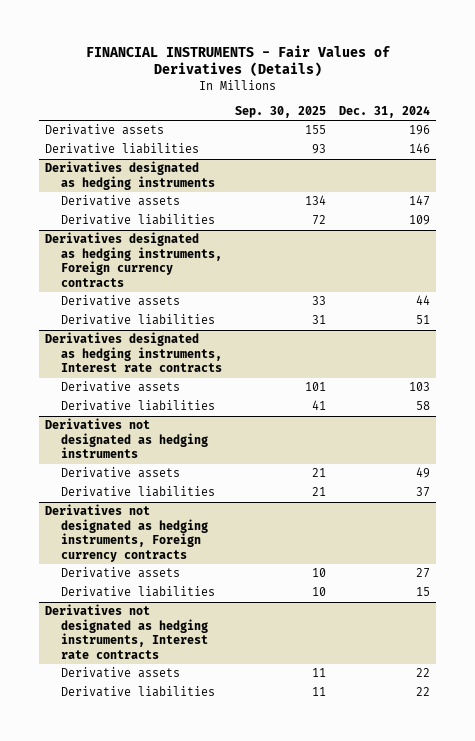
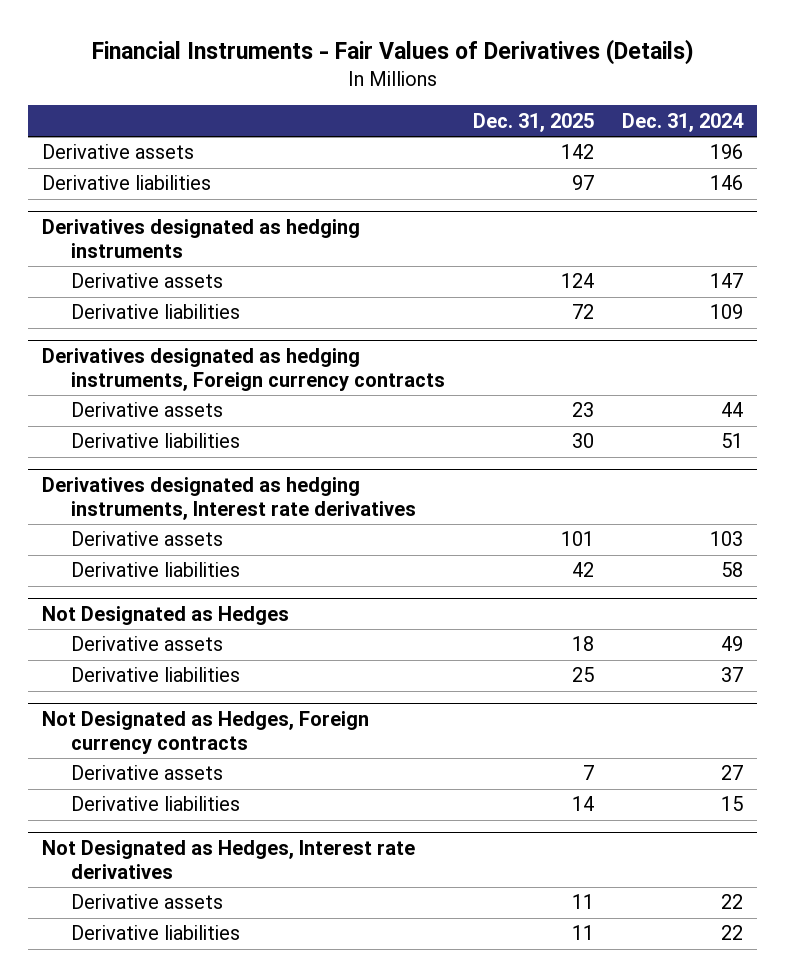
- FINANCIAL INSTRUMENTS - Fair Values of Derivatives (Details)
+ Financial Instruments - Fair Values of Derivatives (Details)
- | Sep. 30, 2025 | Dec. 31, 2024
+ | Dec. 31, 2025 | Dec. 31, 2024
- Derivatives designated as hedging instruments, Interest rate contracts
+ Derivatives designated as hedging instruments, Interest rate derivatives
- Derivatives not designated as hedging instruments
+ Not Designated as Hedges
- Derivatives not designated as hedging instruments, Foreign currency contracts
+ Not Designated as Hedges, Foreign currency contracts
- Derivatives not designated as hedging instruments, Interest rate contracts
+ Not Designated as Hedges, Interest rate derivatives

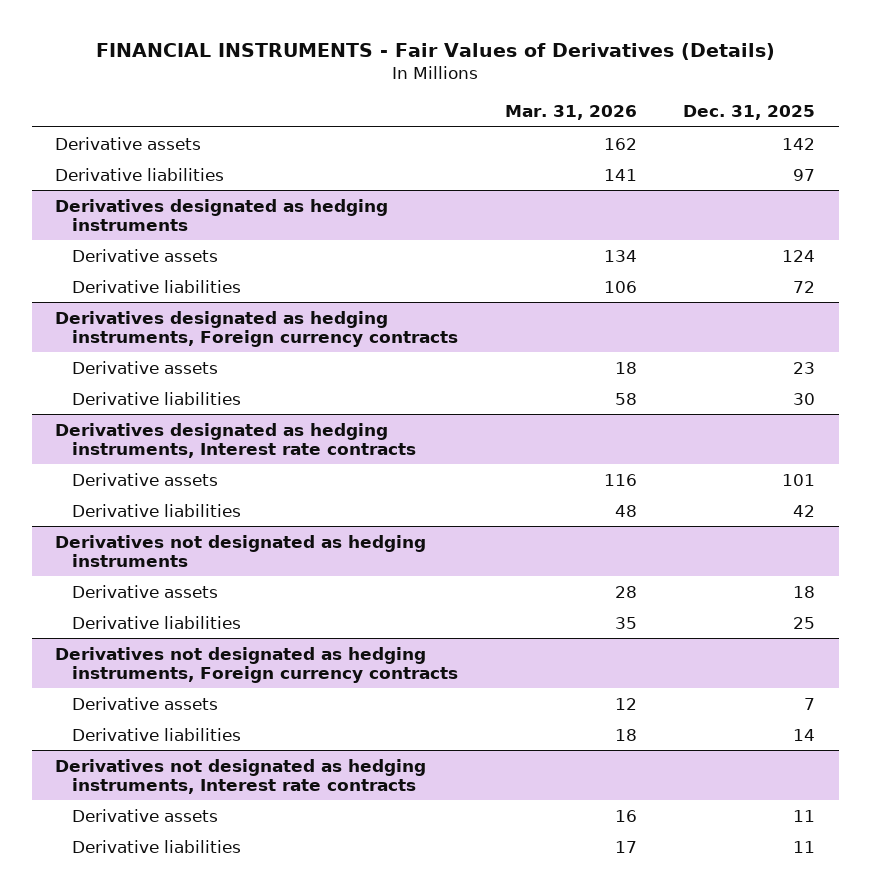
- Financial Instruments - Fair Values of Derivatives (Details)
+ FINANCIAL INSTRUMENTS - Fair Values of Derivatives (Details)
- | Dec. 31, 2025 | Dec. 31, 2024
+ | Mar. 31, 2026 | Dec. 31, 2025
- Derivatives designated as hedging instruments, Interest rate derivatives
+ Derivatives designated as hedging instruments, Interest rate contracts
- Not Designated as Hedges
+ Derivatives not designated as hedging instruments
- Not Designated as Hedges, Foreign currency contracts
+ Derivatives not designated as hedging instruments, Foreign currency contracts
- Not Designated as Hedges, Interest rate derivatives
+ Derivatives not designated as hedging instruments, Interest rate contracts

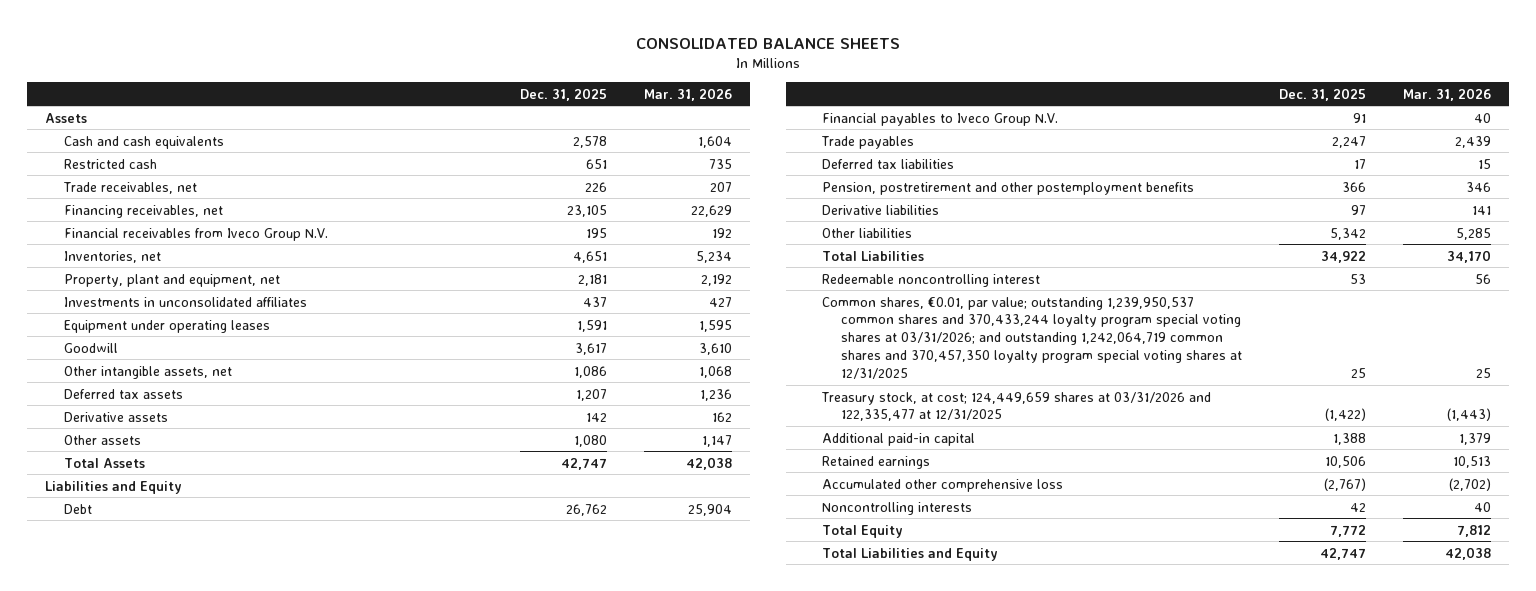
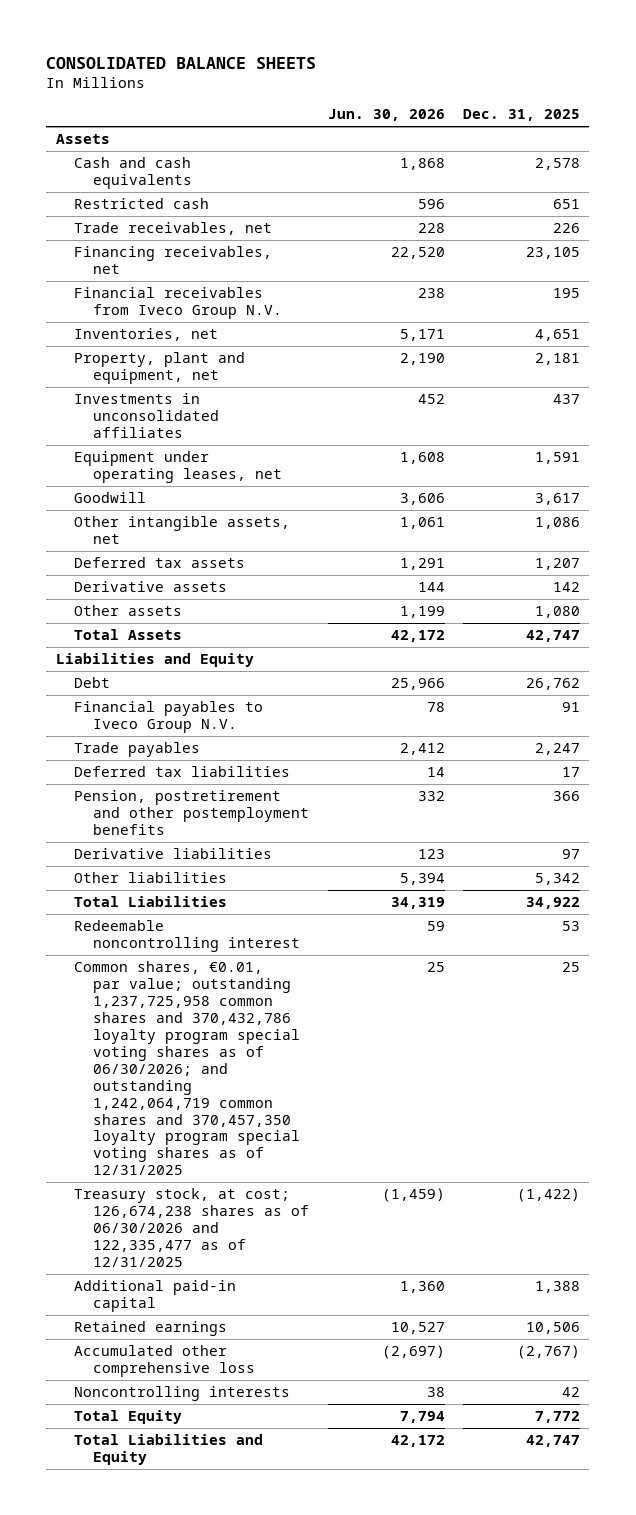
- | Dec. 31, 2025 | Mar. 31, 2026
+ | Jun. 30, 2026 | Dec. 31, 2025
- Equipment under operating leases | 1,591 | 1,595
+ Equipment under operating leases, net | 1,608 | 1,591
- Common shares, €0.01, par value; outstanding 1,239,950,537 common shares and 370,433,244 loyalty program special voting shares at 03/31/2026; and outstanding 1,242,064,719 common shares and 370,457,350 loyalty program special voting shares at 12/31/2025 | 25 | 25
- Treasury stock, at cost; 124,449,659 shares at 03/31/2026 and 122,335,477 at 12/31/2025 | (1,422) | (1,443)
+ Common shares, €0.01, par value; outstanding 1,237,725,958 common shares and 370,432,786 loyalty program special voting shares as of 06/30/2026; and outstanding 1,242,064,719 common shares and 370,457,350 loyalty program special voting shares as of 12/31/2025 | 25 | 25
+ Treasury stock, at cost; 126,674,238 shares as of 06/30/2026 and 122,335,477 as of 12/31/2025 | (1,459) | (1,422)

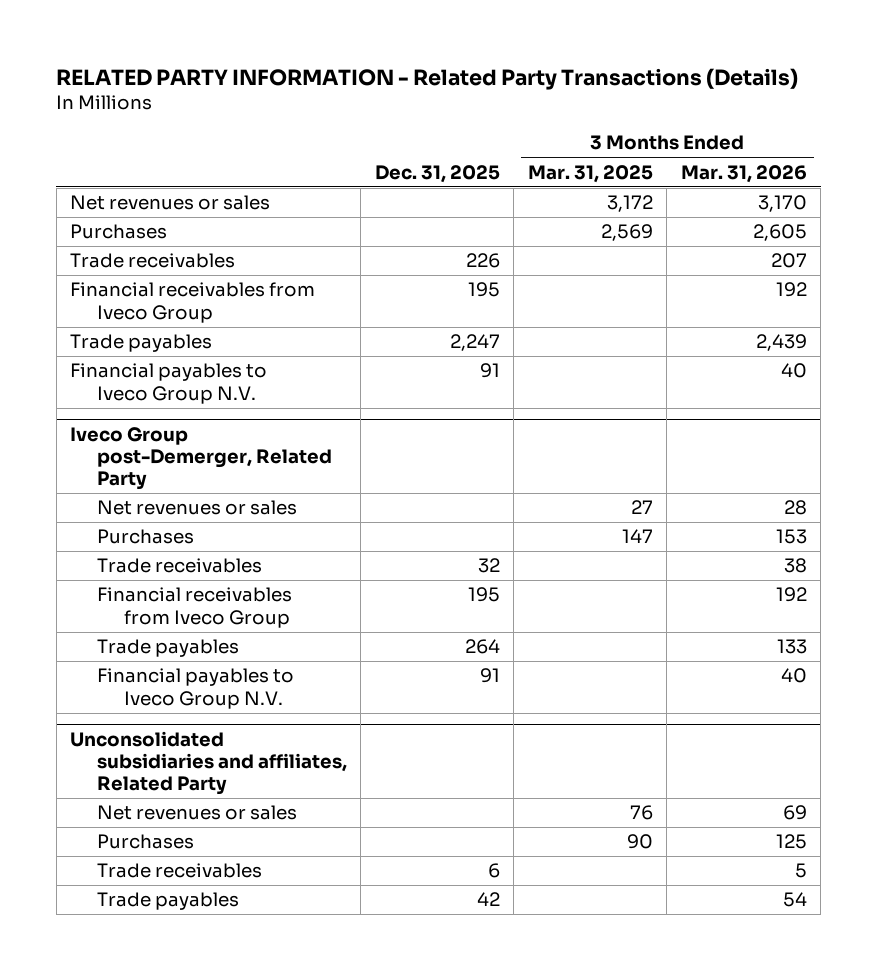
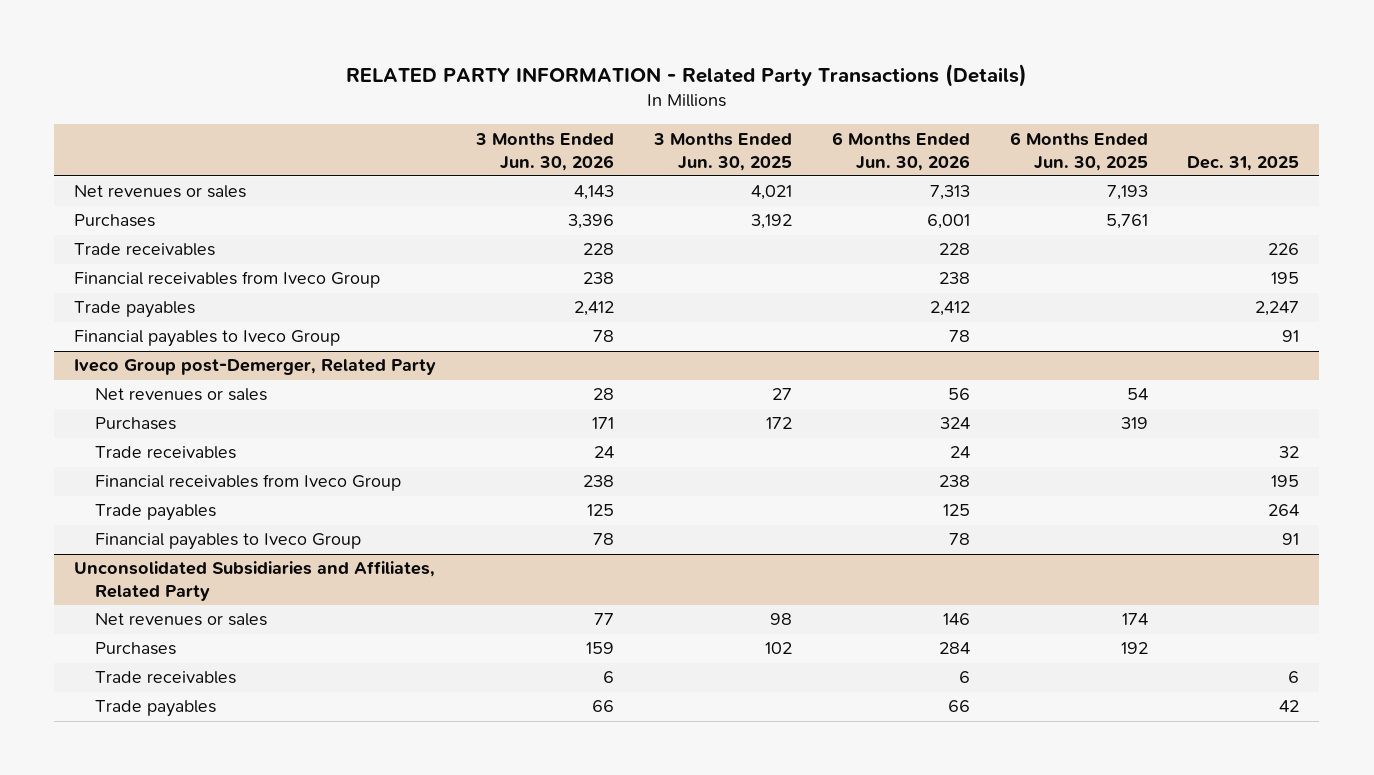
- | Dec. 31, 2025 | 3 Months Ended Mar. 31, 2025 | 3 Months Ended Mar. 31, 2026
+ | 3 Months Ended Jun. 30, 2026 | 3 Months Ended Jun. 30, 2025 | 6 Months Ended Jun. 30, 2026 | 6 Months Ended Jun. 30, 2025 | Dec. 31, 2025
- Financial payables to Iveco Group N.V. | 91 | | 40
+ Financial payables to Iveco Group | 78 | | 78 | | 91
@ Iveco Group post-Demerger, Related Party
- Financial payables to Iveco Group N.V. | 91 | | 40
- Unconsolidated subsidiaries and affiliates, Related Party
@ Iveco Group post-Demerger, Related Party
+ Financial payables to Iveco Group | 78 | | 78 | | 91
+ Unconsolidated Subsidiaries and Affiliates, Related Party

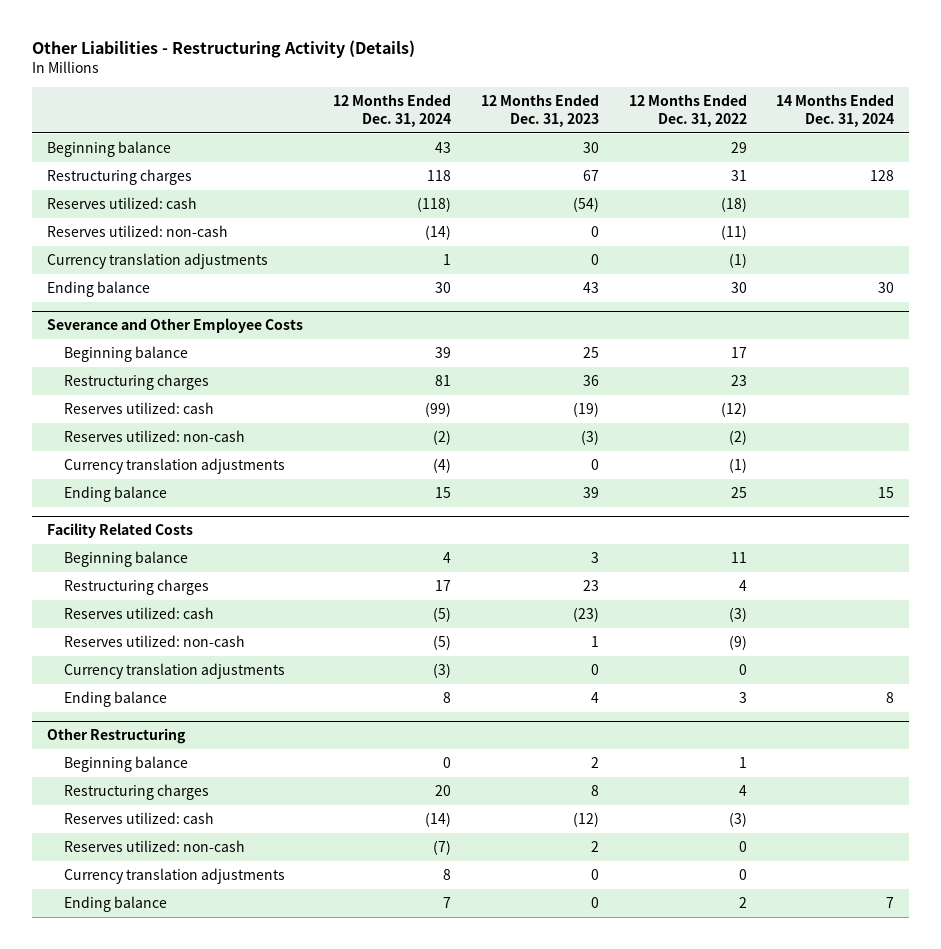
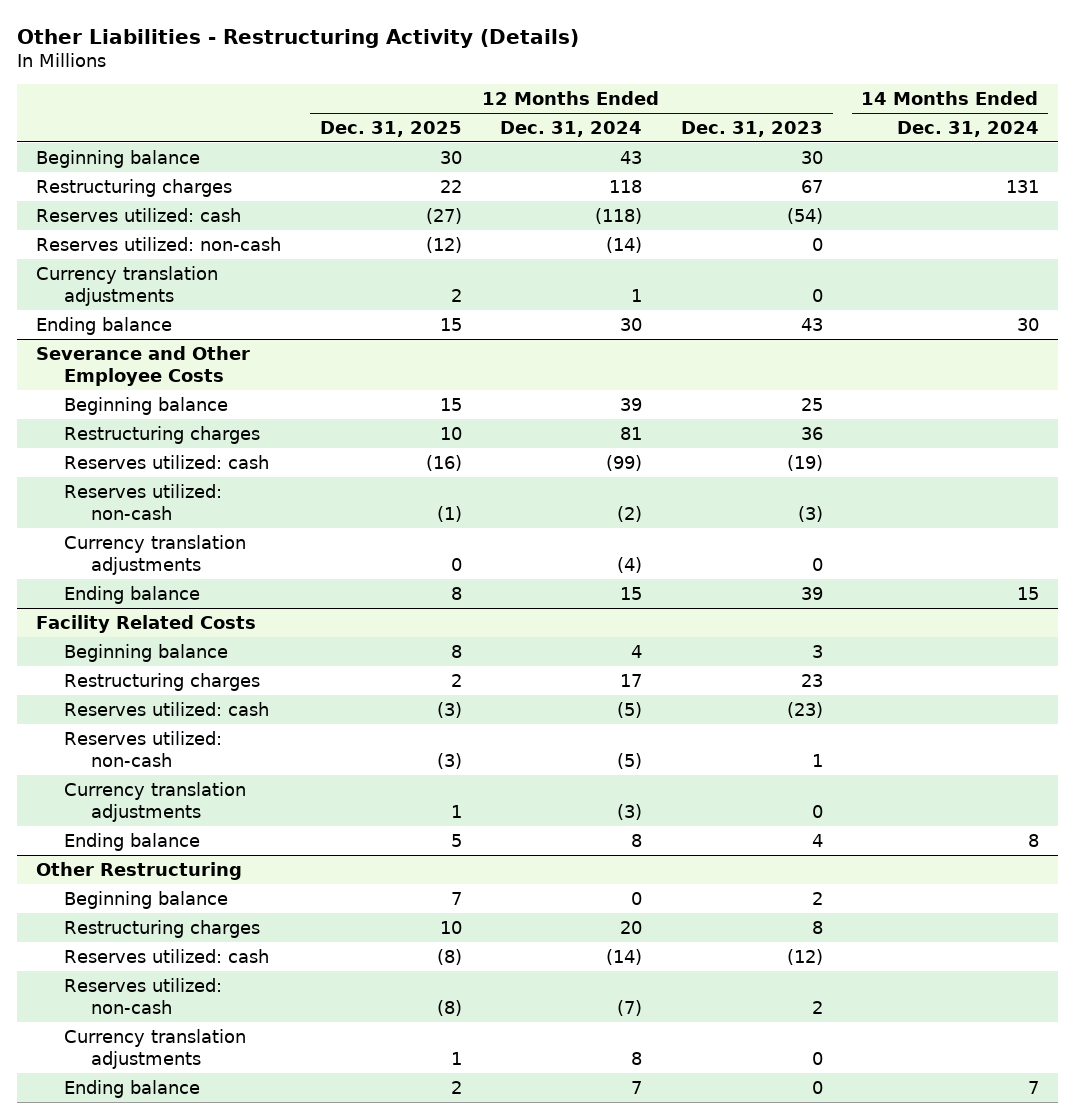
- | 12 Months Ended Dec. 31, 2024 | 12 Months Ended Dec. 31, 2023 | 12 Months Ended Dec. 31, 2022 | 14 Months Ended Dec. 31, 2024
+ | 12 Months Ended Dec. 31, 2025 | 12 Months Ended Dec. 31, 2024 | 12 Months Ended Dec. 31, 2023 | 14 Months Ended Dec. 31, 2024
- Restructuring charges | 118 | 67 | 31 | 128
+ Restructuring charges | 22 | 118 | 67 | 131

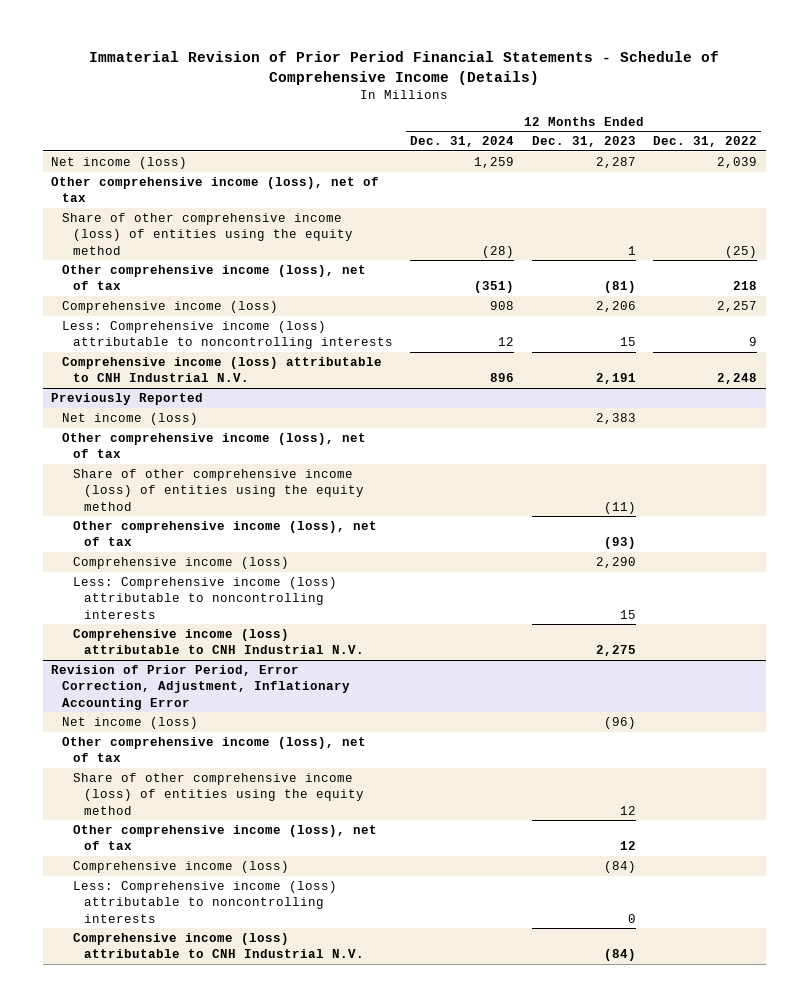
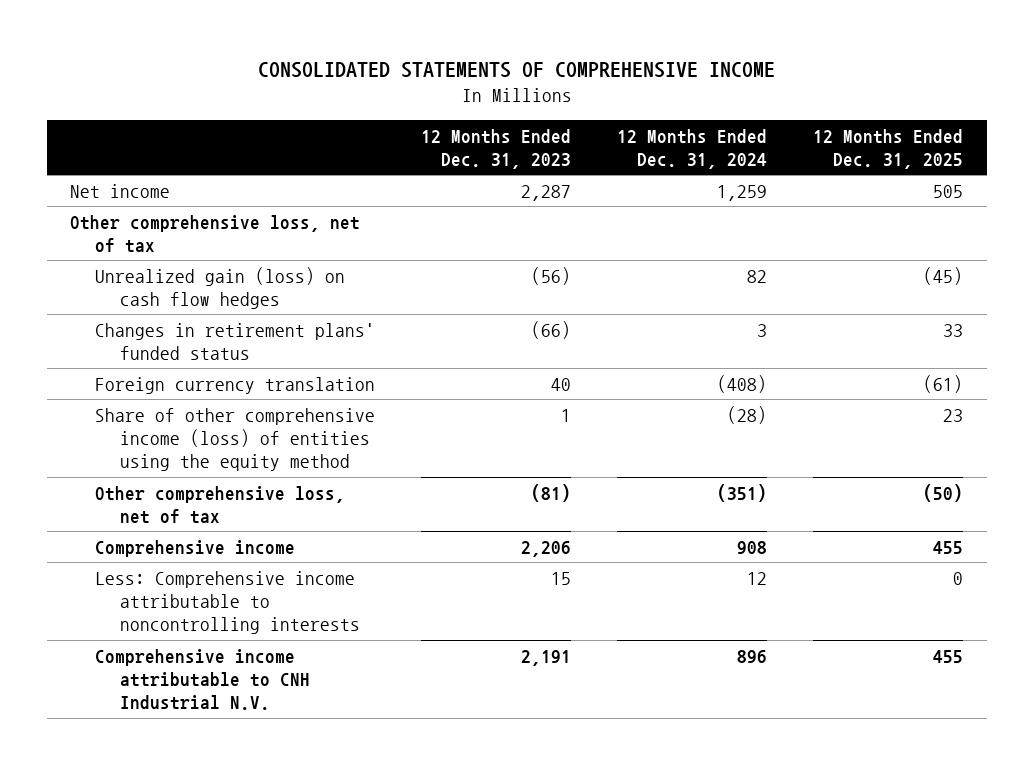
- Immaterial Revision of Prior Period Financial Statements - Schedule of Comprehensive Income (Details)
+ CONSOLIDATED STATEMENTS OF COMPREHENSIVE INCOME
- | 12 Months Ended Dec. 31, 2024 | 12 Months Ended Dec. 31, 2023 | 12 Months Ended Dec. 31, 2022
+ | 12 Months Ended Dec. 31, 2023 | 12 Months Ended Dec. 31, 2024 | 12 Months Ended Dec. 31, 2025
- Net income (loss) | 1,259 | 2,287 | 2,039
- Other comprehensive income (loss), net of tax
+ Net income | 2,287 | 1,259 | 505
+ Other comprehensive loss, net of tax
+ Unrealized gain (loss) on cash flow hedges | (56) | 82 | (45)
+ Changes in retirement plans' funded status | (66) | 3 | 33
+ Foreign currency translation | 40 | (408) | (61)
- Other comprehensive income (loss), net of tax | (351) | (81) | 218
- Comprehensive income (loss) | 908 | 2,206 | 2,257
- Less: Comprehensive income (loss) attributable to noncontrolling interests | 12 | 15 | 9
- Comprehensive income (loss) attributable to CNH Industrial N.V. | 896 | 2,191 | 2,248
- Previously Reported
- Net income (loss) | | 2,383 |
- Other comprehensive income (loss), net of tax
- Share of other comprehensive income (loss) of entities using the equity method | | (11) |
- Other comprehensive income (loss), net of tax | | (93) |
- Comprehensive income (loss) | | 2,290 |
- Less: Comprehensive income (loss) attributable to noncontrolling interests | | 15 |
- Comprehensive income (loss) attributable to CNH Industrial N.V. | | 2,275 |
- Revision of Prior Period, Error Correction, Adjustment, Inflationary Accounting Error
- Net income (loss) | | (96) |
- Other comprehensive income (loss), net of tax
- Share of other comprehensive income (loss) of entities using the equity method | | 12 |
- Other comprehensive income (loss), net of tax | | 12 |
- Comprehensive income (loss) | | (84) |
- Less: Comprehensive income (loss) attributable to noncontrolling interests | | 0 |
- Comprehensive income (loss) attributable to CNH Industrial N.V. | | (84) |
+ Other comprehensive loss, net of tax | (81) | (351) | (50)
+ Comprehensive income | 2,206 | 908 | 455
+ Less: Comprehensive income attributable to noncontrolling interests | 15 | 12 | 0
+ Comprehensive income attributable to CNH Industrial N.V. | 2,191 | 896 | 455

